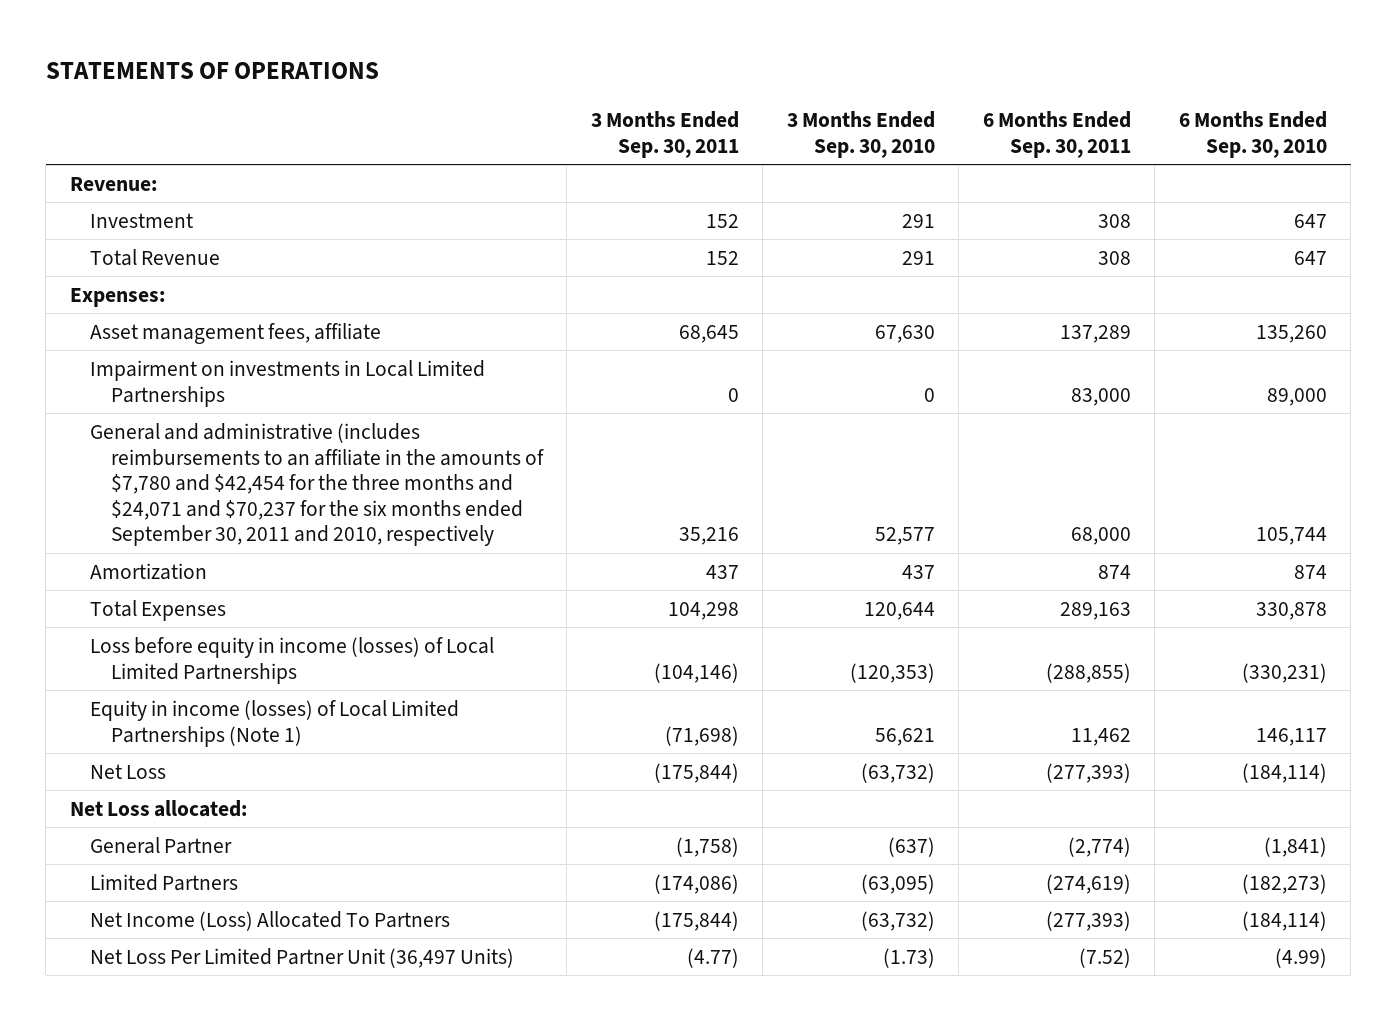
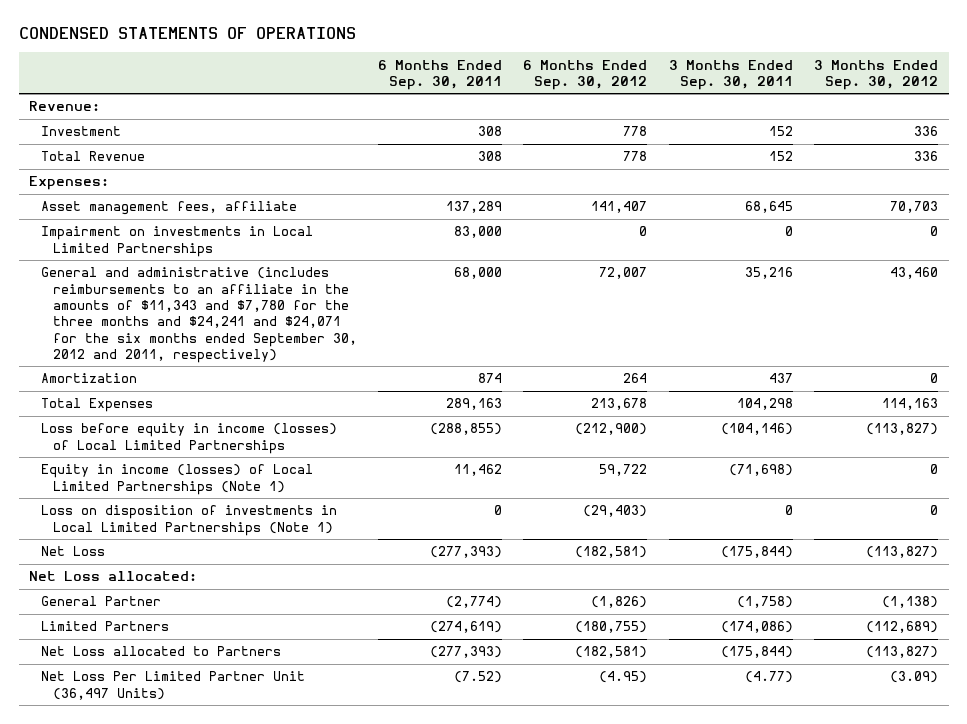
- STATEMENTS OF OPERATIONS
+ CONDENSED STATEMENTS OF OPERATIONS
- | 3 Months Ended Sep. 30, 2011 | 3 Months Ended Sep. 30, 2010 | 6 Months Ended Sep. 30, 2011 | 6 Months Ended Sep. 30, 2010
+ | 6 Months Ended Sep. 30, 2011 | 6 Months Ended Sep. 30, 2012 | 3 Months Ended Sep. 30, 2011 | 3 Months Ended Sep. 30, 2012
- General and administrative (includes reimbursements to an affiliate in the amounts of $7,780 and $42,454 for the three months and $24,071 and $70,237 for the six months ended September 30, 2011 and 2010, respectively | 35,216 | 52,577 | 68,000 | 105,744
+ General and administrative (includes reimbursements to an affiliate in the amounts of $11,343 and $7,780 for the three months and $24,241 and $24,071 for the six months ended September 30, 2012 and 2011, respectively) | 68,000 | 72,007 | 35,216 | 43,460
+ Loss on disposition of investments in Local Limited Partnerships (Note 1) | 0 | (29,403) | 0 | 0
- Net Income (Loss) Allocated To Partners | (175,844) | (63,732) | (277,393) | (184,114)
+ Net Loss allocated to Partners | (277,393) | (182,581) | (175,844) | (113,827)

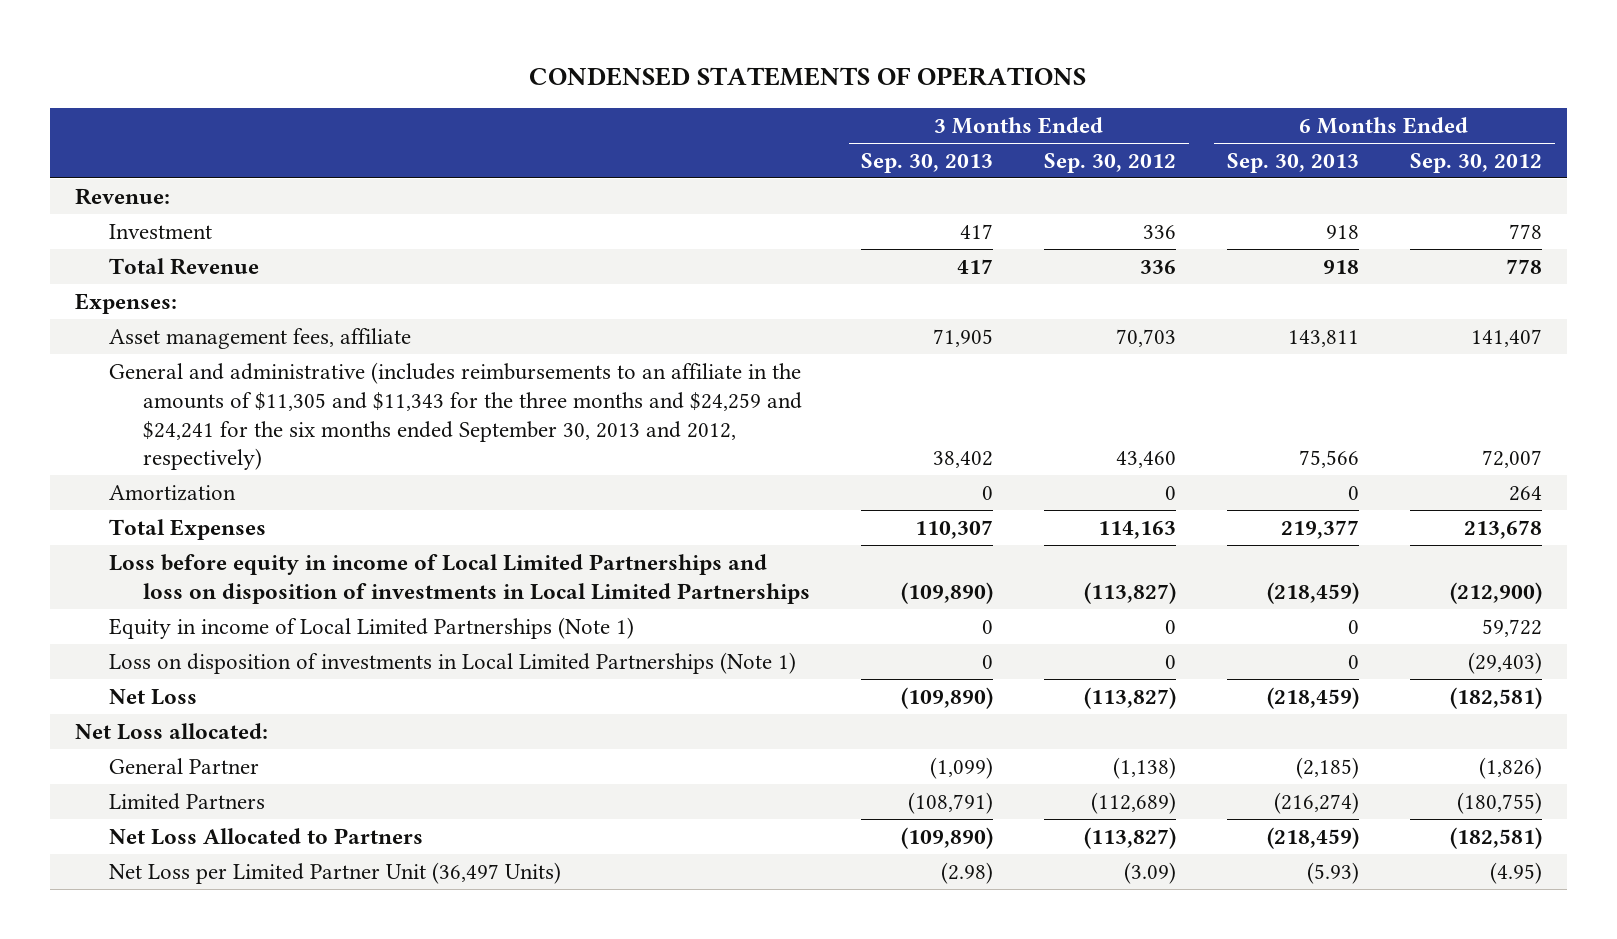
- | 6 Months Ended Sep. 30, 2011 | 6 Months Ended Sep. 30, 2012 | 3 Months Ended Sep. 30, 2011 | 3 Months Ended Sep. 30, 2012
+ | 3 Months Ended Sep. 30, 2013 | 3 Months Ended Sep. 30, 2012 | 6 Months Ended Sep. 30, 2013 | 6 Months Ended Sep. 30, 2012
- Impairment on investments in Local Limited Partnerships | 83,000 | 0 | 0 | 0
- General and administrative (includes reimbursements to an affiliate in the amounts of $11,343 and $7,780 for the three months and $24,241 and $24,071 for the six months ended September 30, 2012 and 2011, respectively) | 68,000 | 72,007 | 35,216 | 43,460
+ General and administrative (includes reimbursements to an affiliate in the amounts of $11,305 and $11,343 for the three months and $24,259 and $24,241 for the six months ended September 30, 2013 and 2012, respectively) | 38,402 | 43,460 | 75,566 | 72,007
- Loss before equity in income (losses) of Local Limited Partnerships | (288,855) | (212,900) | (104,146) | (113,827)
- Equity in income (losses) of Local Limited Partnerships (Note 1) | 11,462 | 59,722 | (71,698) | 0
+ Loss before equity in income of Local Limited Partnerships and loss on disposition of investments in Local Limited Partnerships | (109,890) | (113,827) | (218,459) | (212,900)
+ Equity in income of Local Limited Partnerships (Note 1) | 0 | 0 | 0 | 59,722
- Net Loss allocated to Partners | (277,393) | (182,581) | (175,844) | (113,827)
- Net Loss Per Limited Partner Unit (36,497 Units) | (7.52) | (4.95) | (4.77) | (3.09)
+ Net Loss Allocated to Partners | (109,890) | (113,827) | (218,459) | (182,581)
+ Net Loss per Limited Partner Unit (36,497 Units) | (2.98) | (3.09) | (5.93) | (4.95)

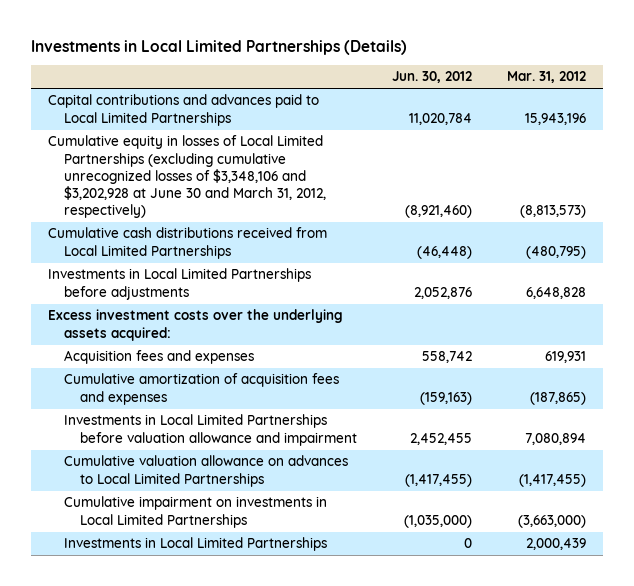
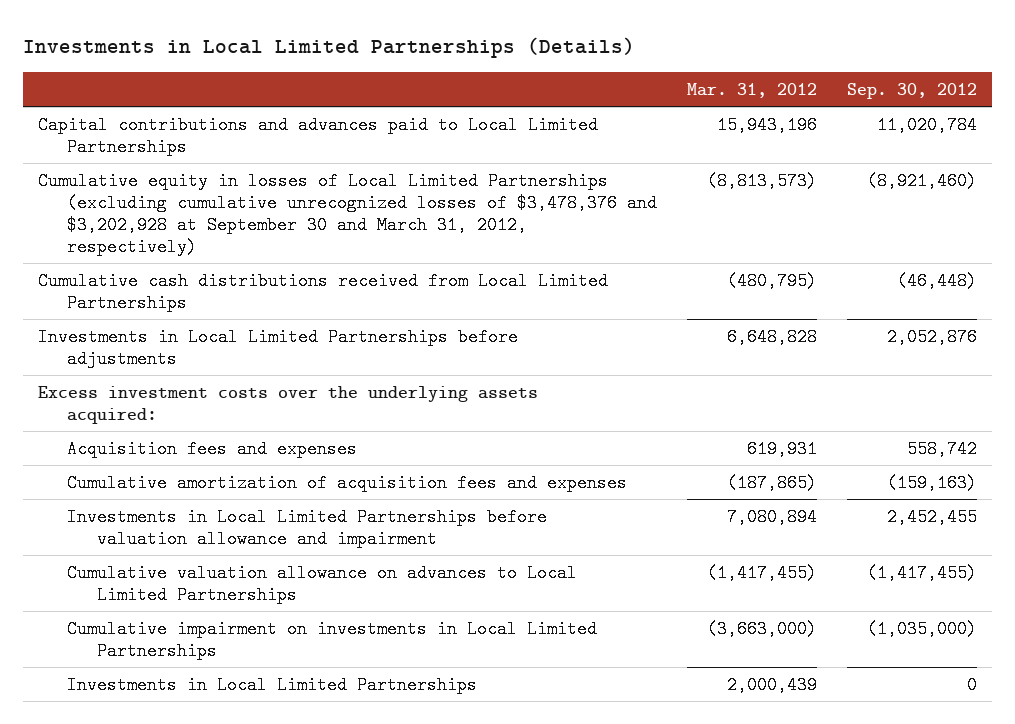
- | Jun. 30, 2012 | Mar. 31, 2012
+ | Mar. 31, 2012 | Sep. 30, 2012
- Cumulative equity in losses of Local Limited Partnerships (excluding cumulative unrecognized losses of $3,348,106 and $3,202,928 at June 30 and March 31, 2012, respectively) | (8,921,460) | (8,813,573)
+ Cumulative equity in losses of Local Limited Partnerships (excluding cumulative unrecognized losses of $3,478,376 and $3,202,928 at September 30 and March 31, 2012, respectively) | (8,813,573) | (8,921,460)

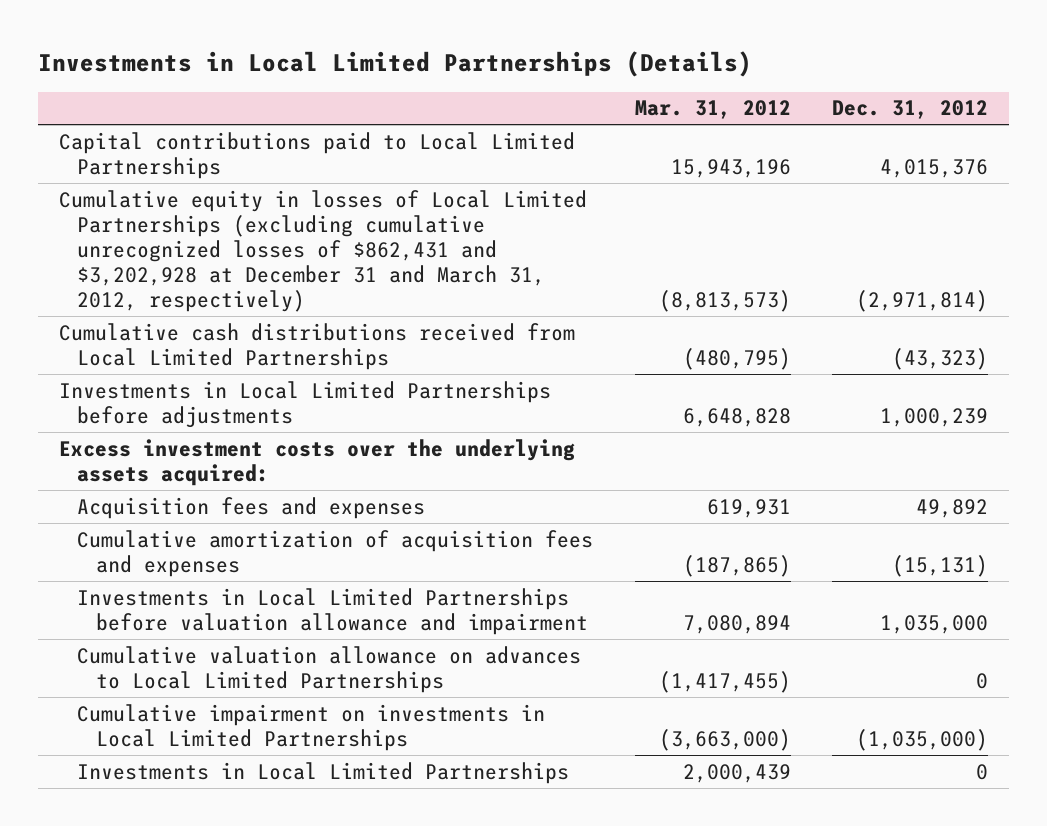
- | Mar. 31, 2012 | Sep. 30, 2012
+ | Mar. 31, 2012 | Dec. 31, 2012
- Capital contributions and advances paid to Local Limited Partnerships | 15,943,196 | 11,020,784
- Cumulative equity in losses of Local Limited Partnerships (excluding cumulative unrecognized losses of $3,478,376 and $3,202,928 at September 30 and March 31, 2012, respectively) | (8,813,573) | (8,921,460)
+ Capital contributions paid to Local Limited Partnerships | 15,943,196 | 4,015,376
+ Cumulative equity in losses of Local Limited Partnerships (excluding cumulative unrecognized losses of $862,431 and $3,202,928 at December 31 and March 31, 2012, respectively) | (8,813,573) | (2,971,814)

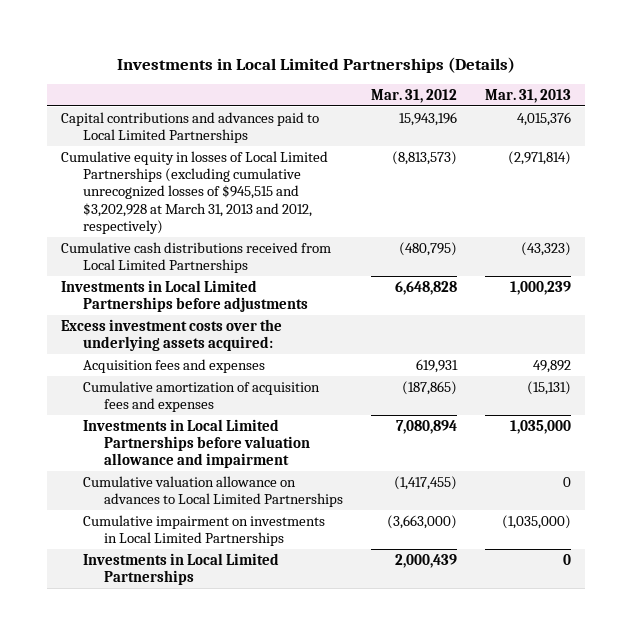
- | Mar. 31, 2012 | Dec. 31, 2012
+ | Mar. 31, 2012 | Mar. 31, 2013
- Capital contributions paid to Local Limited Partnerships | 15,943,196 | 4,015,376
- Cumulative equity in losses of Local Limited Partnerships (excluding cumulative unrecognized losses of $862,431 and $3,202,928 at December 31 and March 31, 2012, respectively) | (8,813,573) | (2,971,814)
+ Capital contributions and advances paid to Local Limited Partnerships | 15,943,196 | 4,015,376
+ Cumulative equity in losses of Local Limited Partnerships (excluding cumulative unrecognized losses of $945,515 and $3,202,928 at March 31, 2013 and 2012, respectively) | (8,813,573) | (2,971,814)

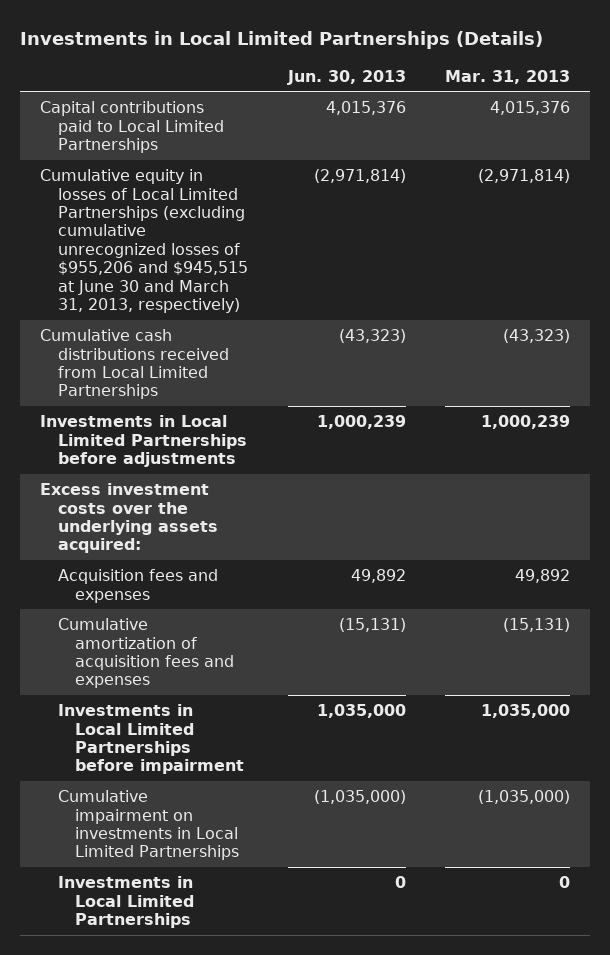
- | Mar. 31, 2012 | Mar. 31, 2013
+ | Jun. 30, 2013 | Mar. 31, 2013
- Capital contributions and advances paid to Local Limited Partnerships | 15,943,196 | 4,015,376
- Cumulative equity in losses of Local Limited Partnerships (excluding cumulative unrecognized losses of $945,515 and $3,202,928 at March 31, 2013 and 2012, respectively) | (8,813,573) | (2,971,814)
+ Capital contributions paid to Local Limited Partnerships | 4,015,376 | 4,015,376
+ Cumulative equity in losses of Local Limited Partnerships (excluding cumulative unrecognized losses of $955,206 and $945,515 at June 30 and March 31, 2013, respectively) | (2,971,814) | (2,971,814)
- Investments in Local Limited Partnerships before valuation allowance and impairment | 7,080,894 | 1,035,000
- Cumulative valuation allowance on advances to Local Limited Partnerships | (1,417,455) | 0
+ Investments in Local Limited Partnerships before impairment | 1,035,000 | 1,035,000

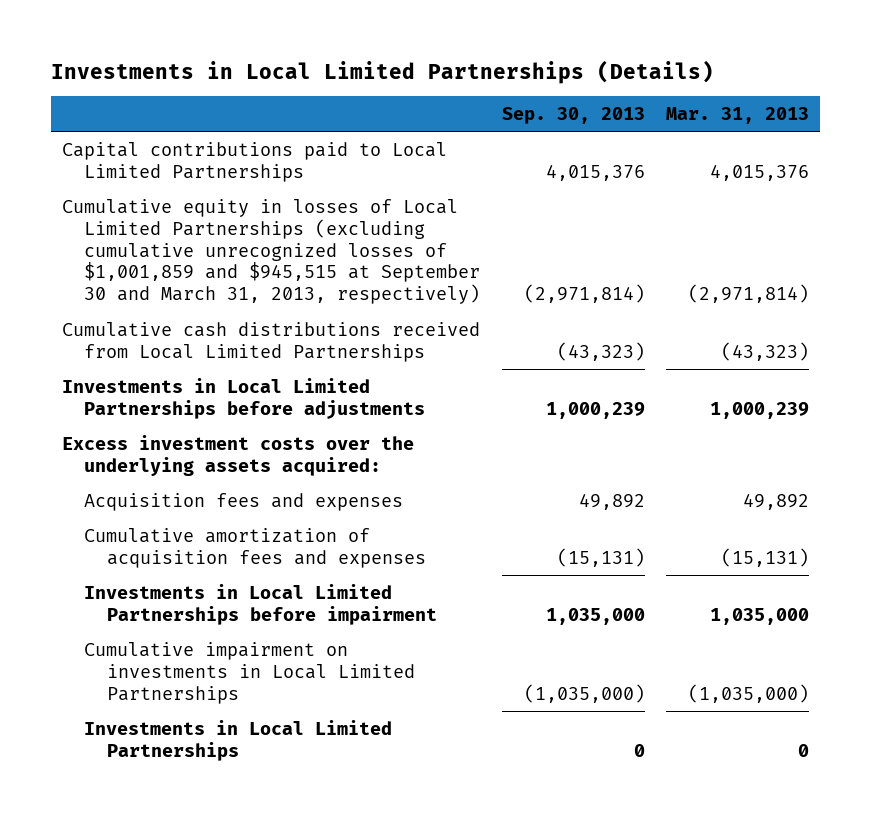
- | Jun. 30, 2013 | Mar. 31, 2013
+ | Sep. 30, 2013 | Mar. 31, 2013
- Cumulative equity in losses of Local Limited Partnerships (excluding cumulative unrecognized losses of $955,206 and $945,515 at June 30 and March 31, 2013, respectively) | (2,971,814) | (2,971,814)
+ Cumulative equity in losses of Local Limited Partnerships (excluding cumulative unrecognized losses of $1,001,859 and $945,515 at September 30 and March 31, 2013, respectively) | (2,971,814) | (2,971,814)

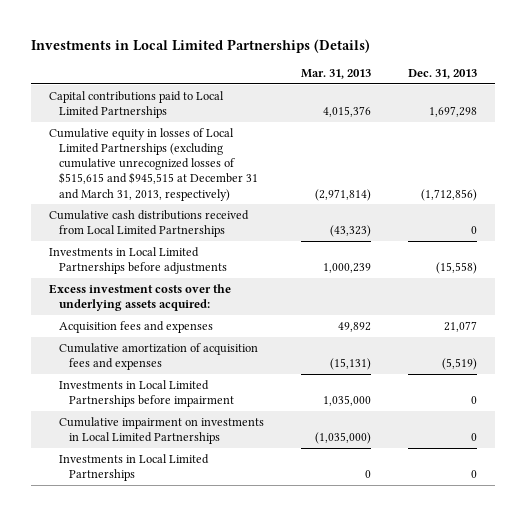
- | Sep. 30, 2013 | Mar. 31, 2013
+ | Mar. 31, 2013 | Dec. 31, 2013
- Cumulative equity in losses of Local Limited Partnerships (excluding cumulative unrecognized losses of $1,001,859 and $945,515 at September 30 and March 31, 2013, respectively) | (2,971,814) | (2,971,814)
+ Cumulative equity in losses of Local Limited Partnerships (excluding cumulative unrecognized losses of $515,615 and $945,515 at December 31 and March 31, 2013, respectively) | (2,971,814) | (1,712,856)

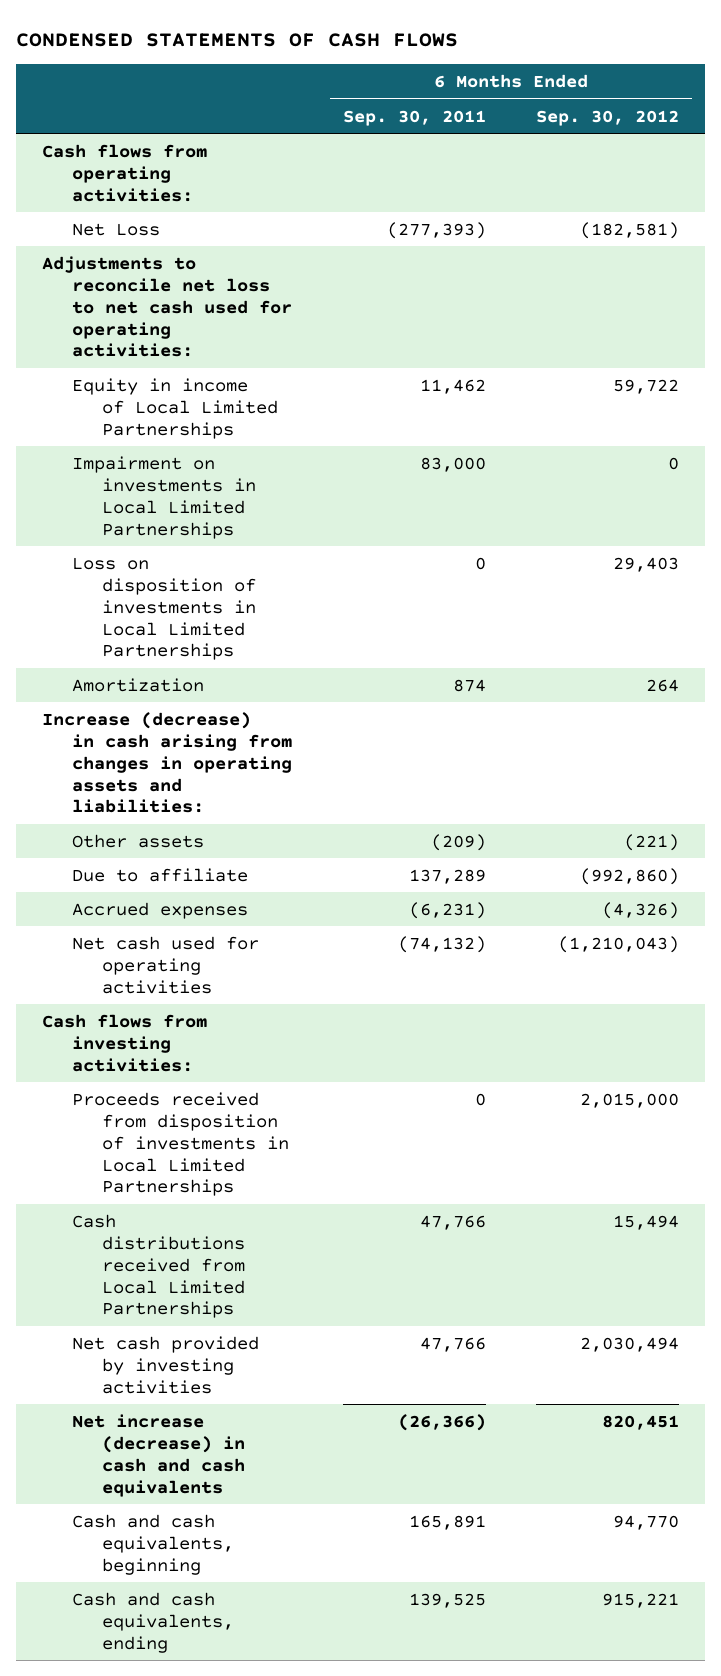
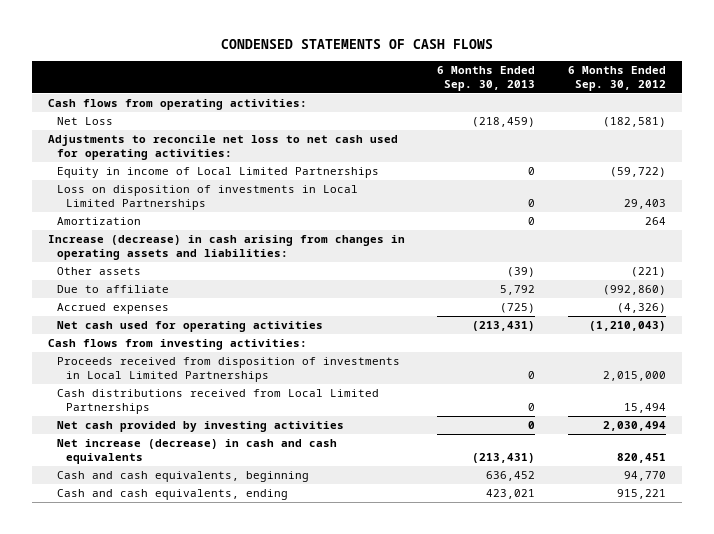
- | 6 Months Ended Sep. 30, 2011 | 6 Months Ended Sep. 30, 2012
+ | 6 Months Ended Sep. 30, 2013 | 6 Months Ended Sep. 30, 2012
- Equity in income of Local Limited Partnerships | 11,462 | 59,722
- Impairment on investments in Local Limited Partnerships | 83,000 | 0
+ Equity in income of Local Limited Partnerships | 0 | (59,722)

